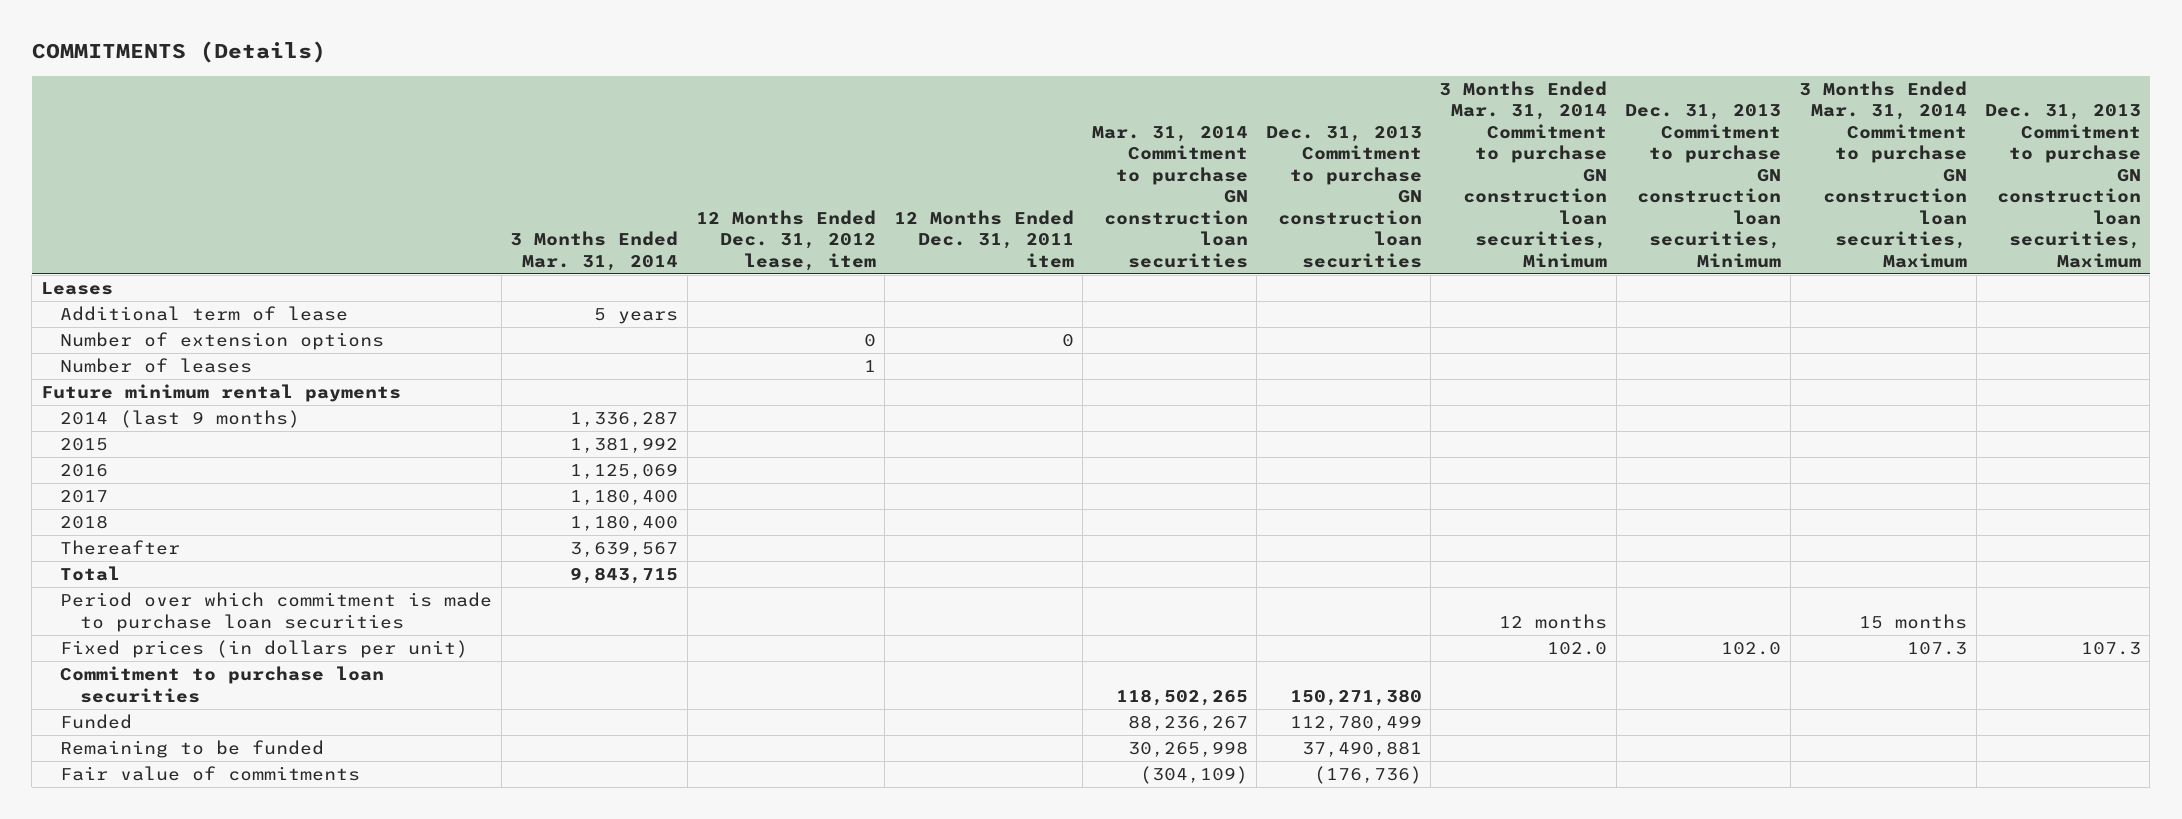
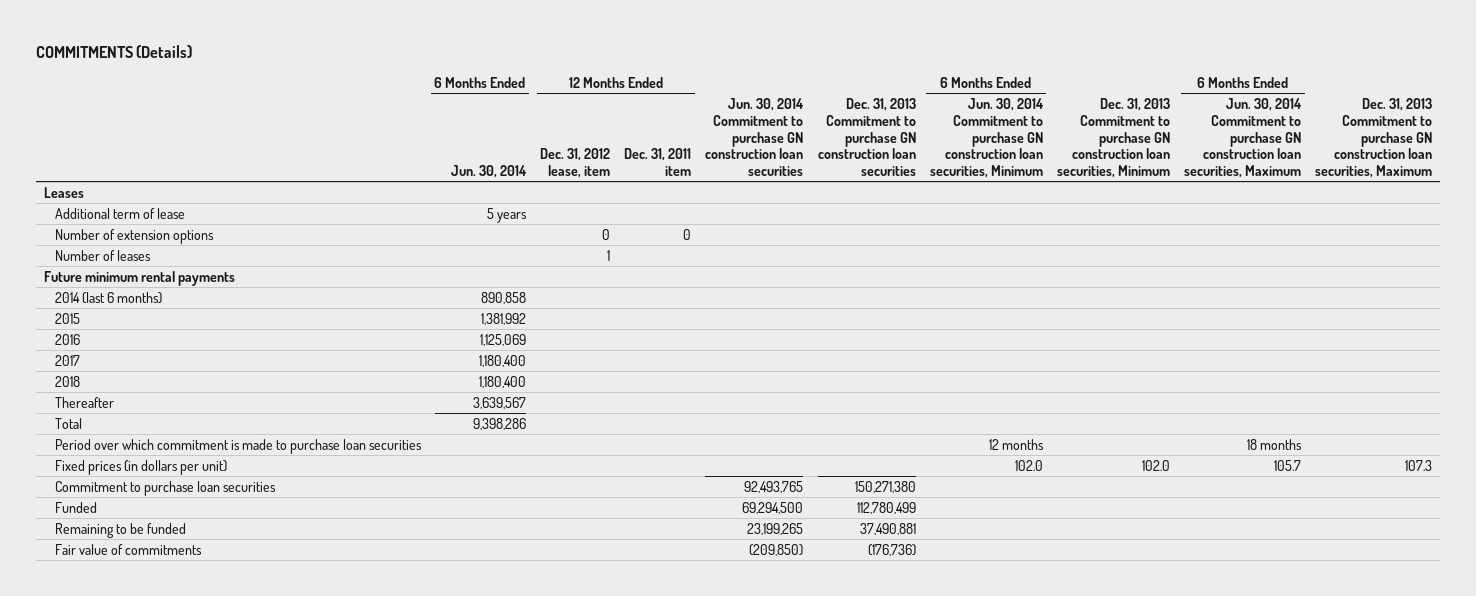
- | 3 Months Ended Mar. 31, 2014 | 12 Months Ended Dec. 31, 2012 lease, item | 12 Months Ended Dec. 31, 2011 item | Mar. 31, 2014 Commitment to purchase GN construction loan securities | Dec. 31, 2013 Commitment to purchase GN construction loan securities | 3 Months Ended Mar. 31, 2014 Commitment to purchase GN construction loan securities, Minimum | Dec. 31, 2013 Commitment to purchase GN construction loan securities, Minimum | 3 Months Ended Mar. 31, 2014 Commitment to purchase GN construction loan securities, Maximum | Dec. 31, 2013 Commitment to purchase GN construction loan securities, Maximum
+ | 6 Months Ended Jun. 30, 2014 | 12 Months Ended Dec. 31, 2012 lease, item | 12 Months Ended Dec. 31, 2011 item | Jun. 30, 2014 Commitment to purchase GN construction loan securities | Dec. 31, 2013 Commitment to purchase GN construction loan securities | 6 Months Ended Jun. 30, 2014 Commitment to purchase GN construction loan securities, Minimum | Dec. 31, 2013 Commitment to purchase GN construction loan securities, Minimum | 6 Months Ended Jun. 30, 2014 Commitment to purchase GN construction loan securities, Maximum | Dec. 31, 2013 Commitment to purchase GN construction loan securities, Maximum
- 2014 (last 9 months) | 1,336,287 | | | | | | | |
+ 2014 (last 6 months) | 890,858 | | | | | | | |

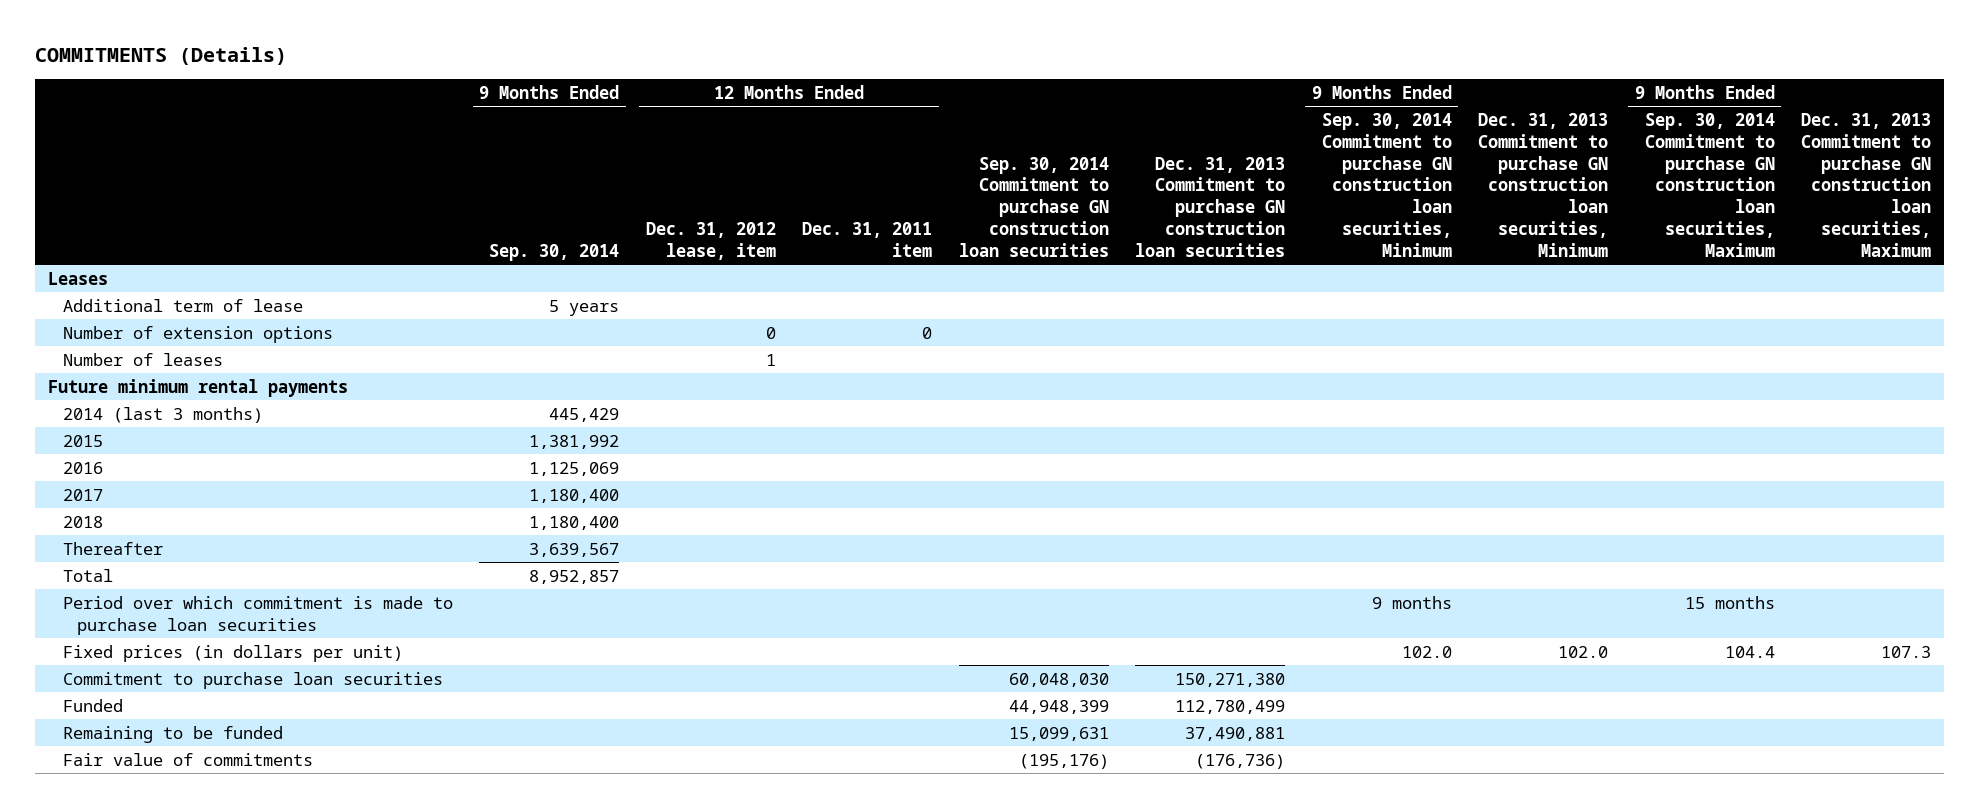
- | 6 Months Ended Jun. 30, 2014 | 12 Months Ended Dec. 31, 2012 lease, item | 12 Months Ended Dec. 31, 2011 item | Jun. 30, 2014 Commitment to purchase GN construction loan securities | Dec. 31, 2013 Commitment to purchase GN construction loan securities | 6 Months Ended Jun. 30, 2014 Commitment to purchase GN construction loan securities, Minimum | Dec. 31, 2013 Commitment to purchase GN construction loan securities, Minimum | 6 Months Ended Jun. 30, 2014 Commitment to purchase GN construction loan securities, Maximum | Dec. 31, 2013 Commitment to purchase GN construction loan securities, Maximum
+ | 9 Months Ended Sep. 30, 2014 | 12 Months Ended Dec. 31, 2012 lease, item | 12 Months Ended Dec. 31, 2011 item | Sep. 30, 2014 Commitment to purchase GN construction loan securities | Dec. 31, 2013 Commitment to purchase GN construction loan securities | 9 Months Ended Sep. 30, 2014 Commitment to purchase GN construction loan securities, Minimum | Dec. 31, 2013 Commitment to purchase GN construction loan securities, Minimum | 9 Months Ended Sep. 30, 2014 Commitment to purchase GN construction loan securities, Maximum | Dec. 31, 2013 Commitment to purchase GN construction loan securities, Maximum
- 2014 (last 6 months) | 890,858 | | | | | | | |
+ 2014 (last 3 months) | 445,429 | | | | | | | |

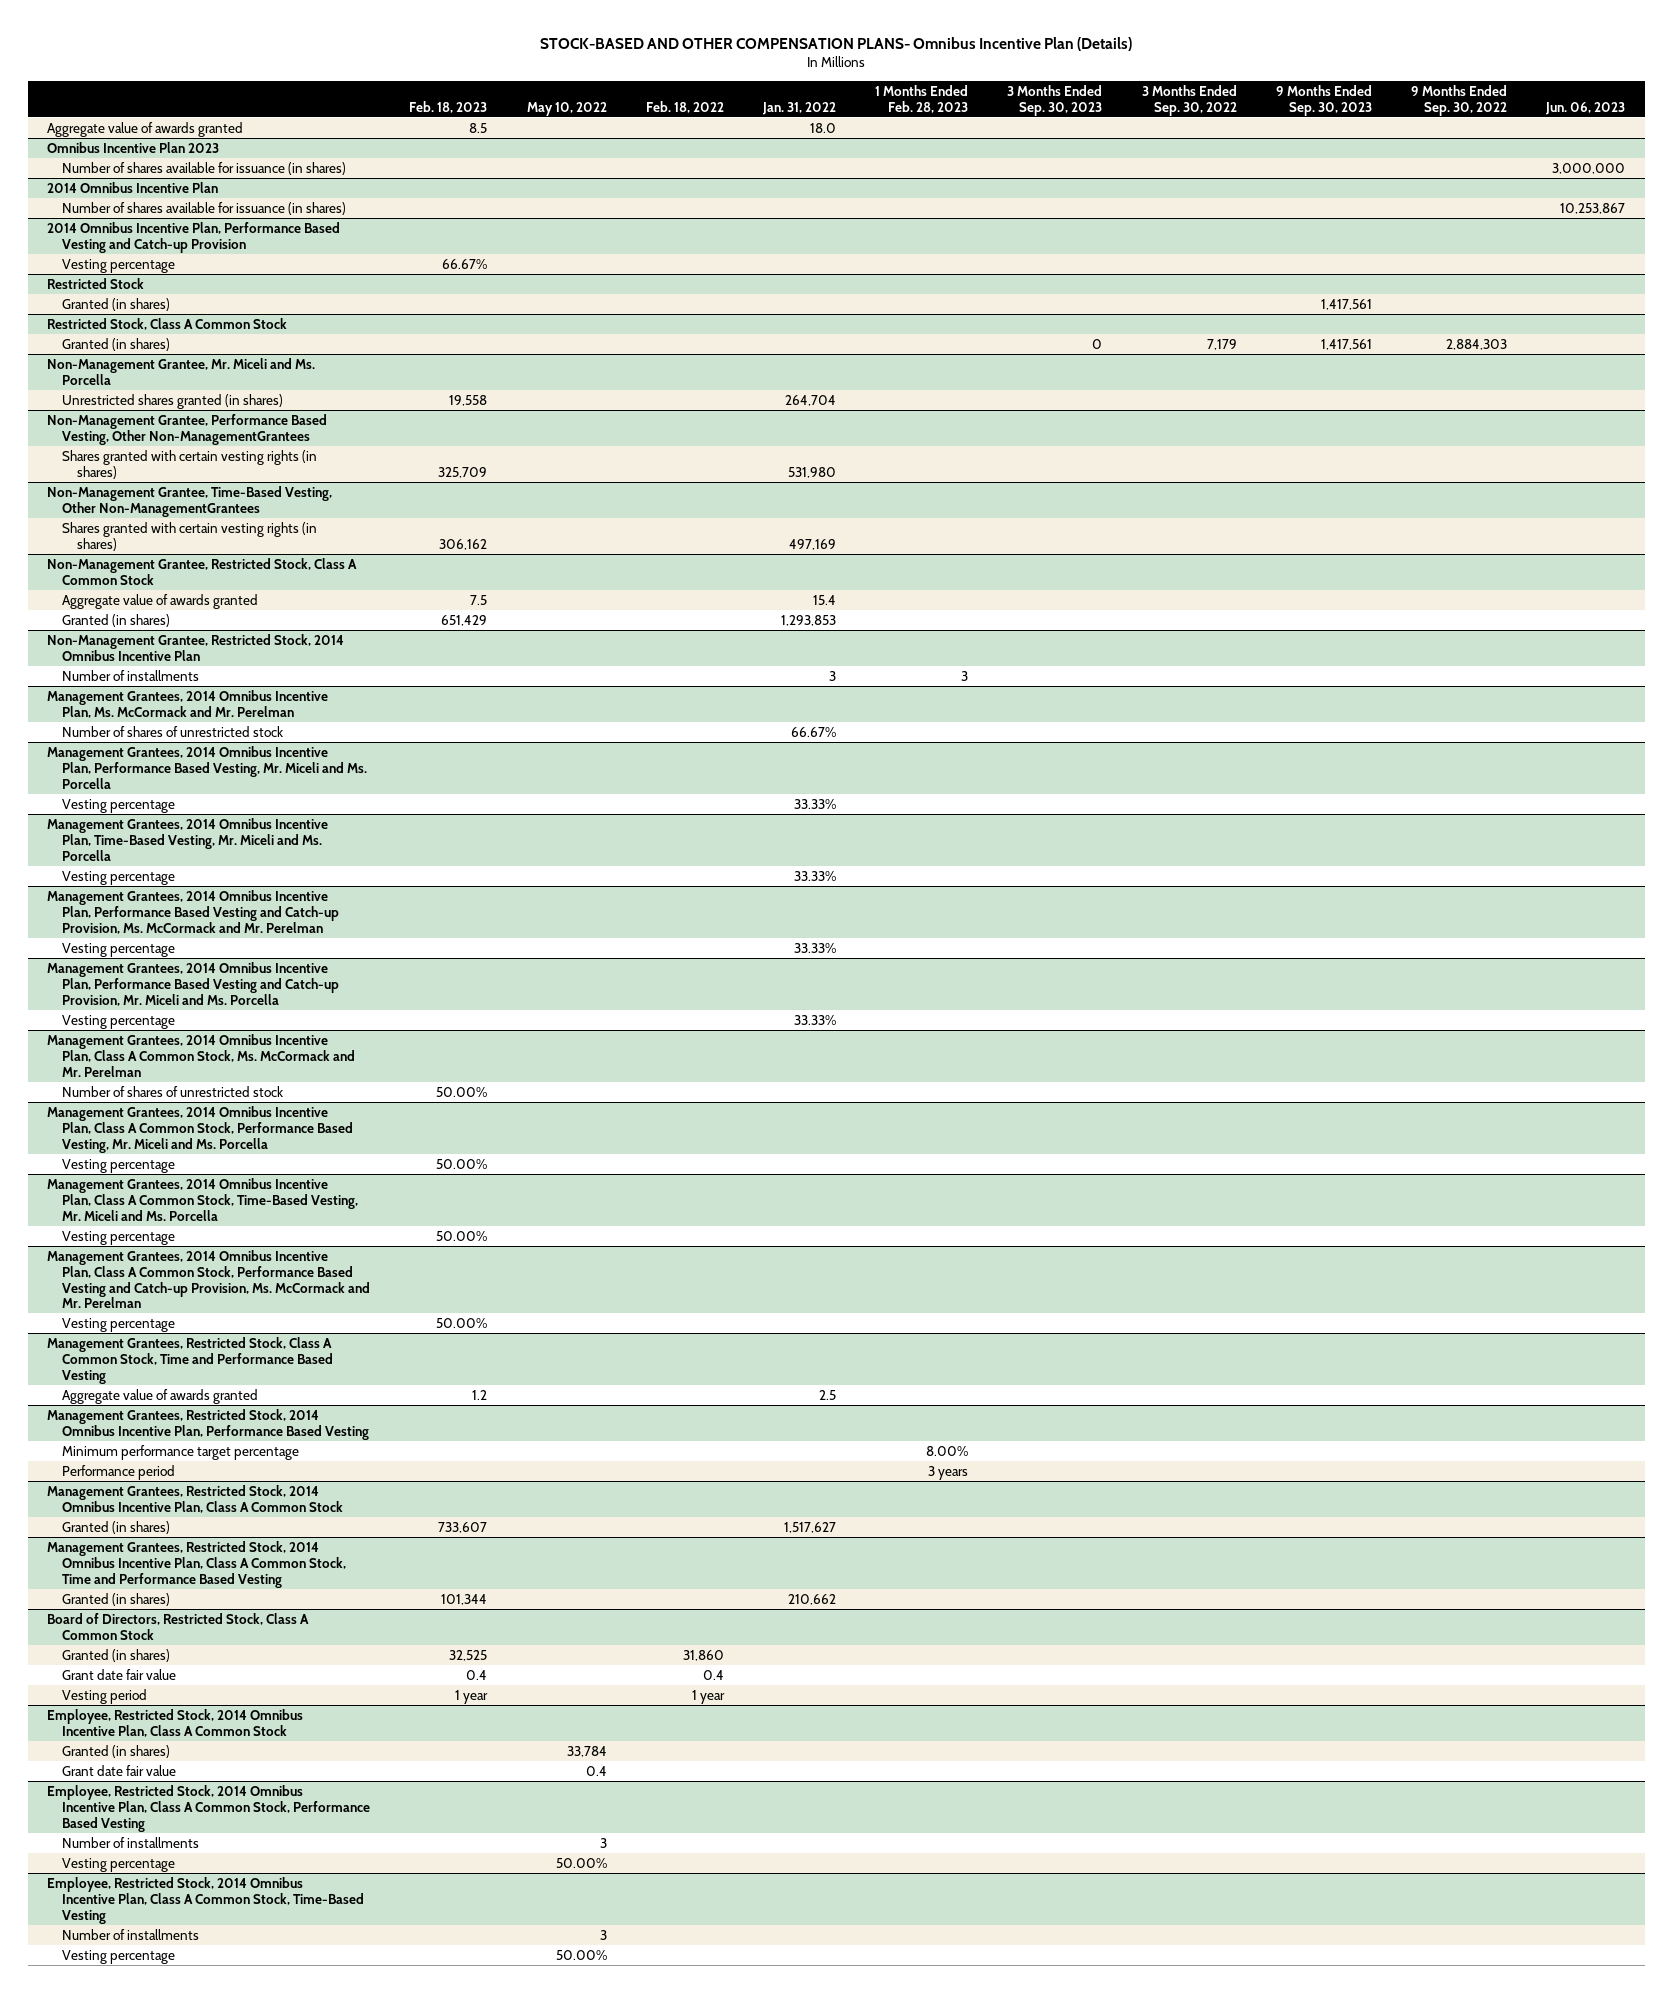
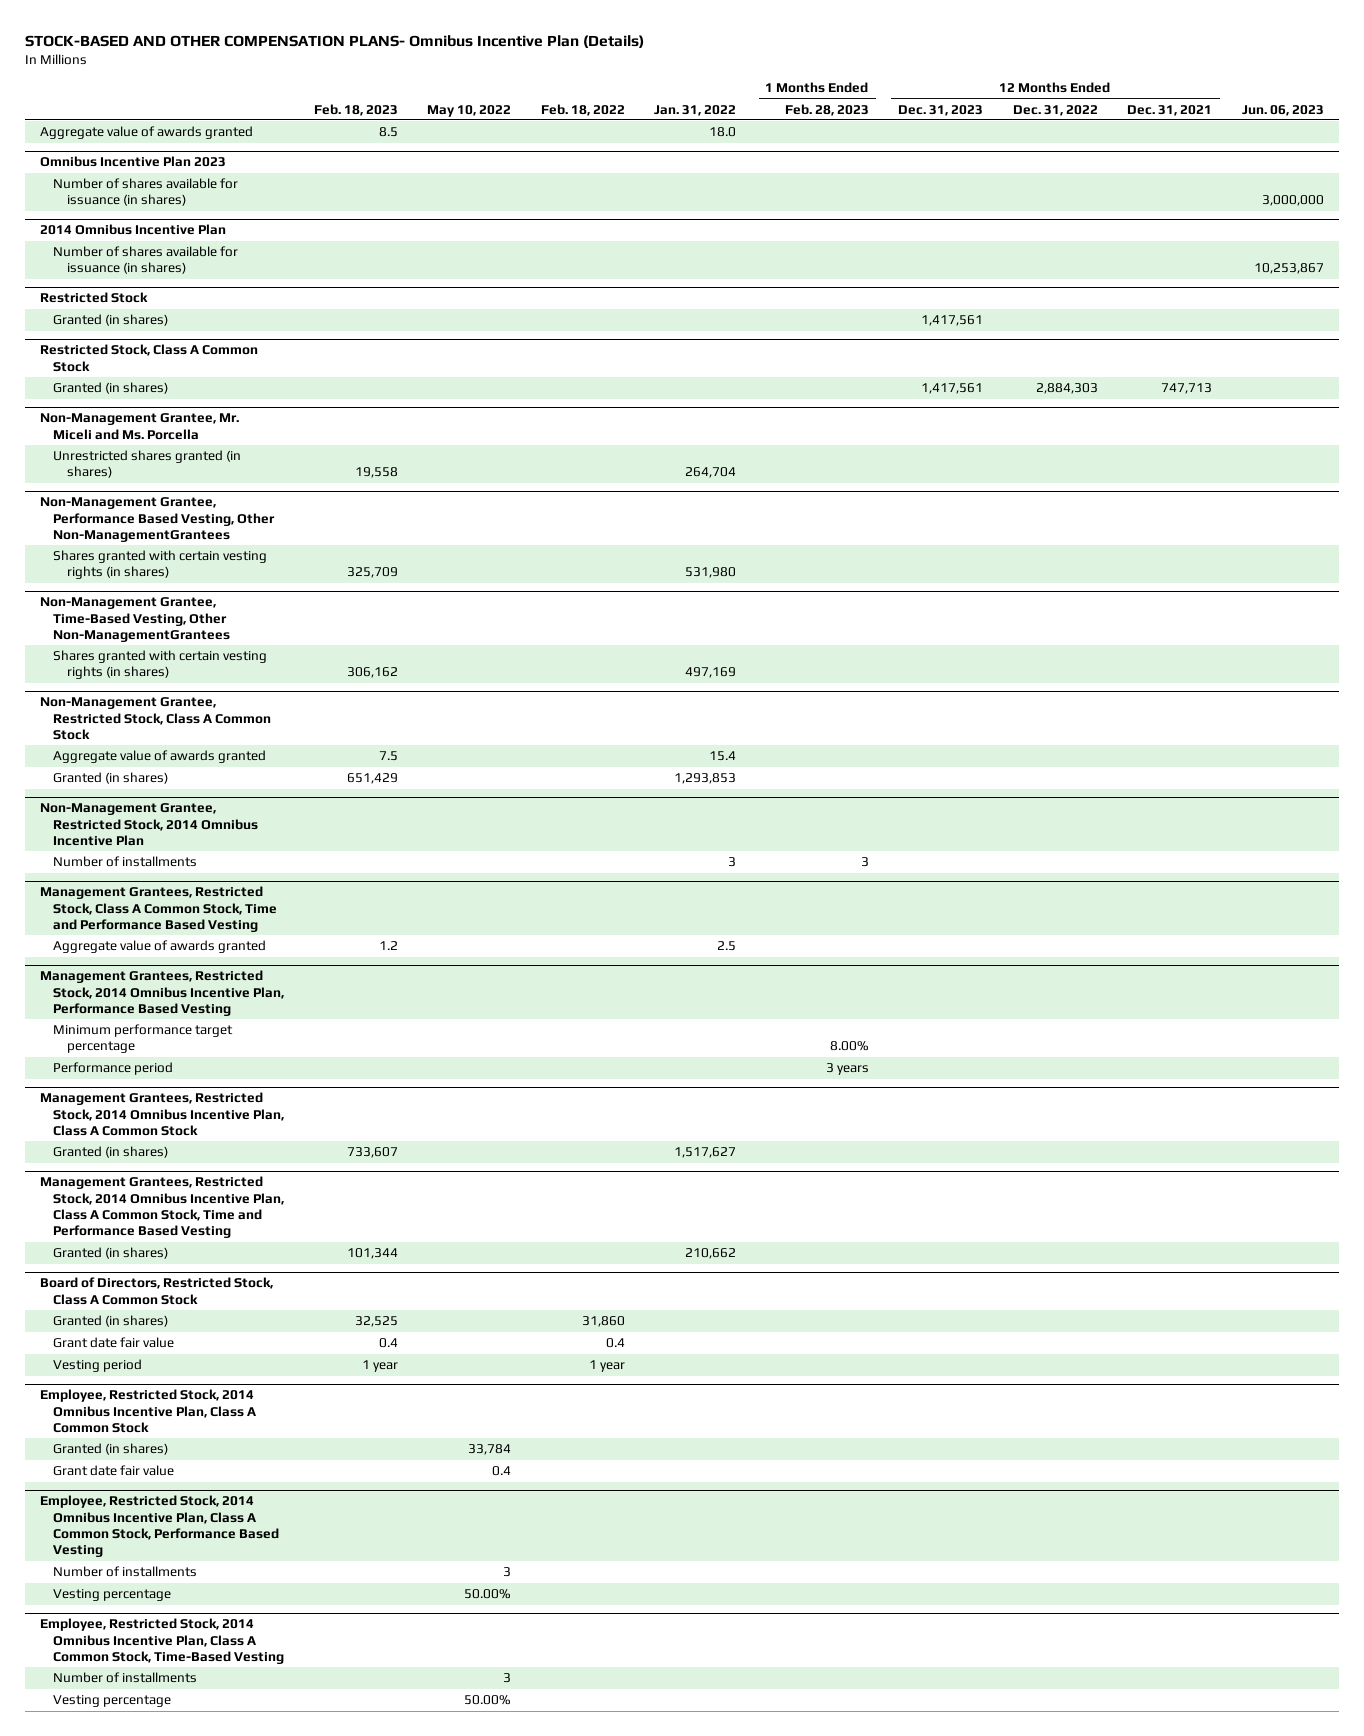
- | Feb. 18, 2023 | May 10, 2022 | Feb. 18, 2022 | Jan. 31, 2022 | 1 Months Ended Feb. 28, 2023 | 3 Months Ended Sep. 30, 2023 | 3 Months Ended Sep. 30, 2022 | 9 Months Ended Sep. 30, 2023 | 9 Months Ended Sep. 30, 2022 | Jun. 06, 2023
+ | Feb. 18, 2023 | May 10, 2022 | Feb. 18, 2022 | Jan. 31, 2022 | 1 Months Ended Feb. 28, 2023 | 12 Months Ended Dec. 31, 2023 | 12 Months Ended Dec. 31, 2022 | 12 Months Ended Dec. 31, 2021 | Jun. 06, 2023
- 2014 Omnibus Incentive Plan, Performance Based Vesting and Catch-up Provision
- Vesting percentage | 66.67% | | | | | | | | |
- Management Grantees, 2014 Omnibus Incentive Plan, Ms. McCormack and Mr. Perelman
- Number of shares of unrestricted stock | | | | 66.67% | | | | | |
- Management Grantees, 2014 Omnibus Incentive Plan, Performance Based Vesting, Mr. Miceli and Ms. Porcella
- Vesting percentage | | | | 33.33% | | | | | |
- Management Grantees, 2014 Omnibus Incentive Plan, Time-Based Vesting, Mr. Miceli and Ms. Porcella
- Vesting percentage | | | | 33.33% | | | | | |
- Management Grantees, 2014 Omnibus Incentive Plan, Performance Based Vesting and Catch-up Provision, Ms. McCormack and Mr. Perelman
- Vesting percentage | | | | 33.33% | | | | | |
- Management Grantees, 2014 Omnibus Incentive Plan, Performance Based Vesting and Catch-up Provision, Mr. Miceli and Ms. Porcella
- Vesting percentage | | | | 33.33% | | | | | |
- Management Grantees, 2014 Omnibus Incentive Plan, Class A Common Stock, Ms. McCormack and Mr. Perelman
- Number of shares of unrestricted stock | 50.00% | | | | | | | | |
- Management Grantees, 2014 Omnibus Incentive Plan, Class A Common Stock, Performance Based Vesting, Mr. Miceli and Ms. Porcella
- Vesting percentage | 50.00% | | | | | | | | |
- Management Grantees, 2014 Omnibus Incentive Plan, Class A Common Stock, Time-Based Vesting, Mr. Miceli and Ms. Porcella
- Vesting percentage | 50.00% | | | | | | | | |
- Management Grantees, 2014 Omnibus Incentive Plan, Class A Common Stock, Performance Based Vesting and Catch-up Provision, Ms. McCormack and Mr. Perelman
- Vesting percentage | 50.00% | | | | | | | | |

